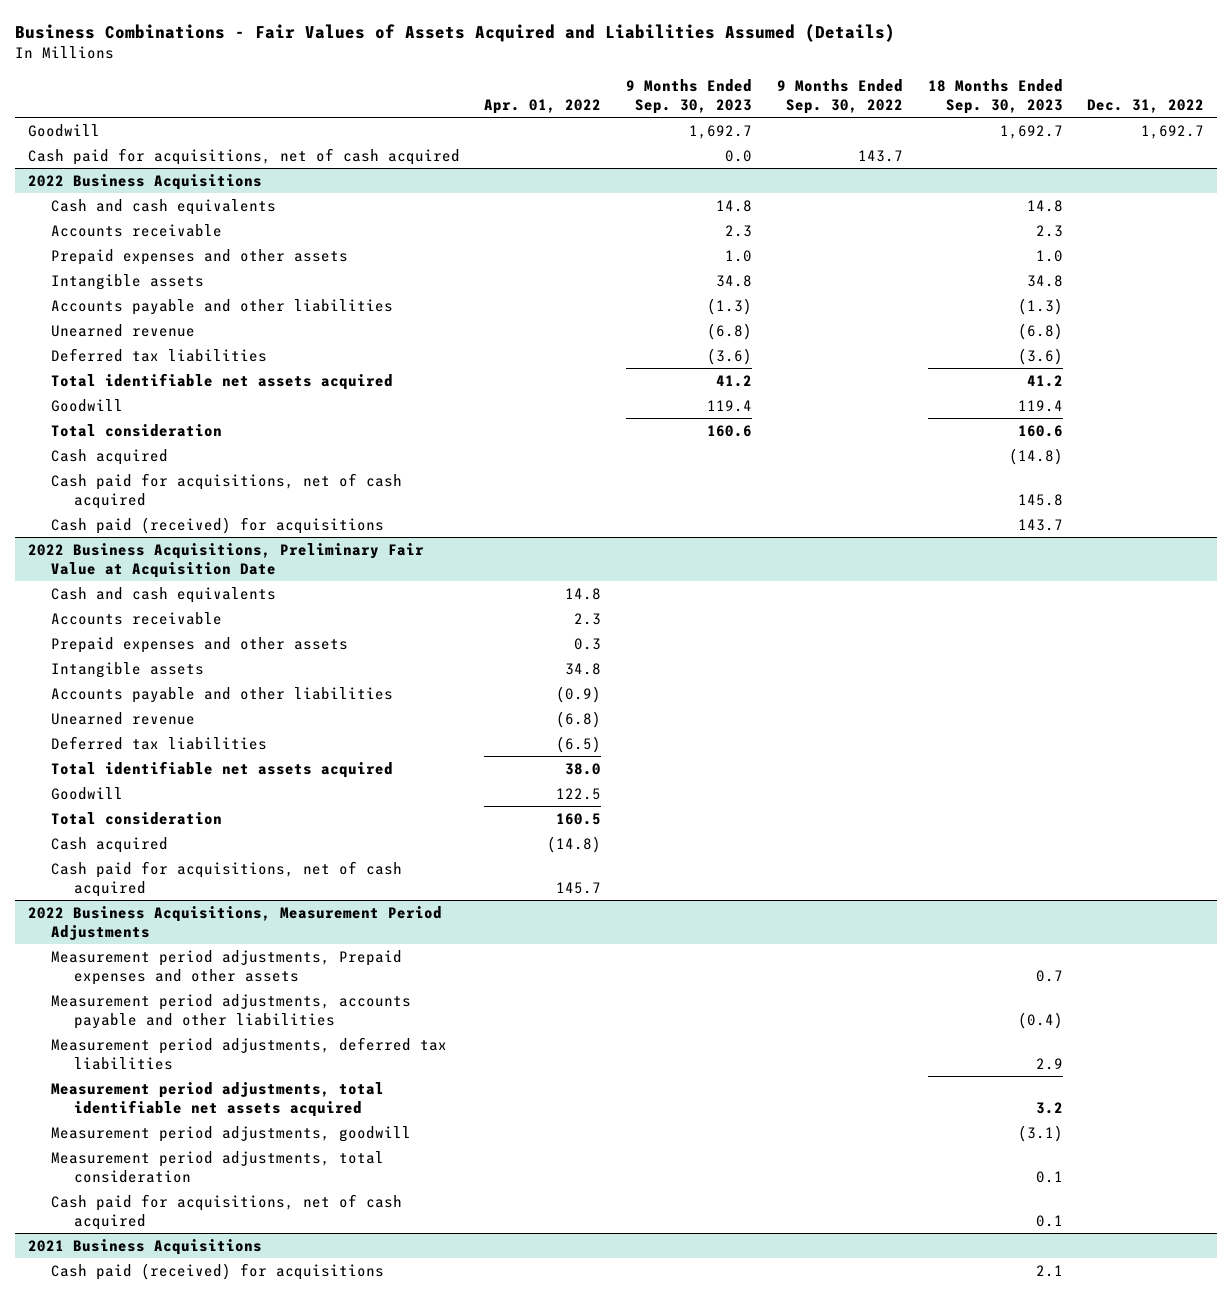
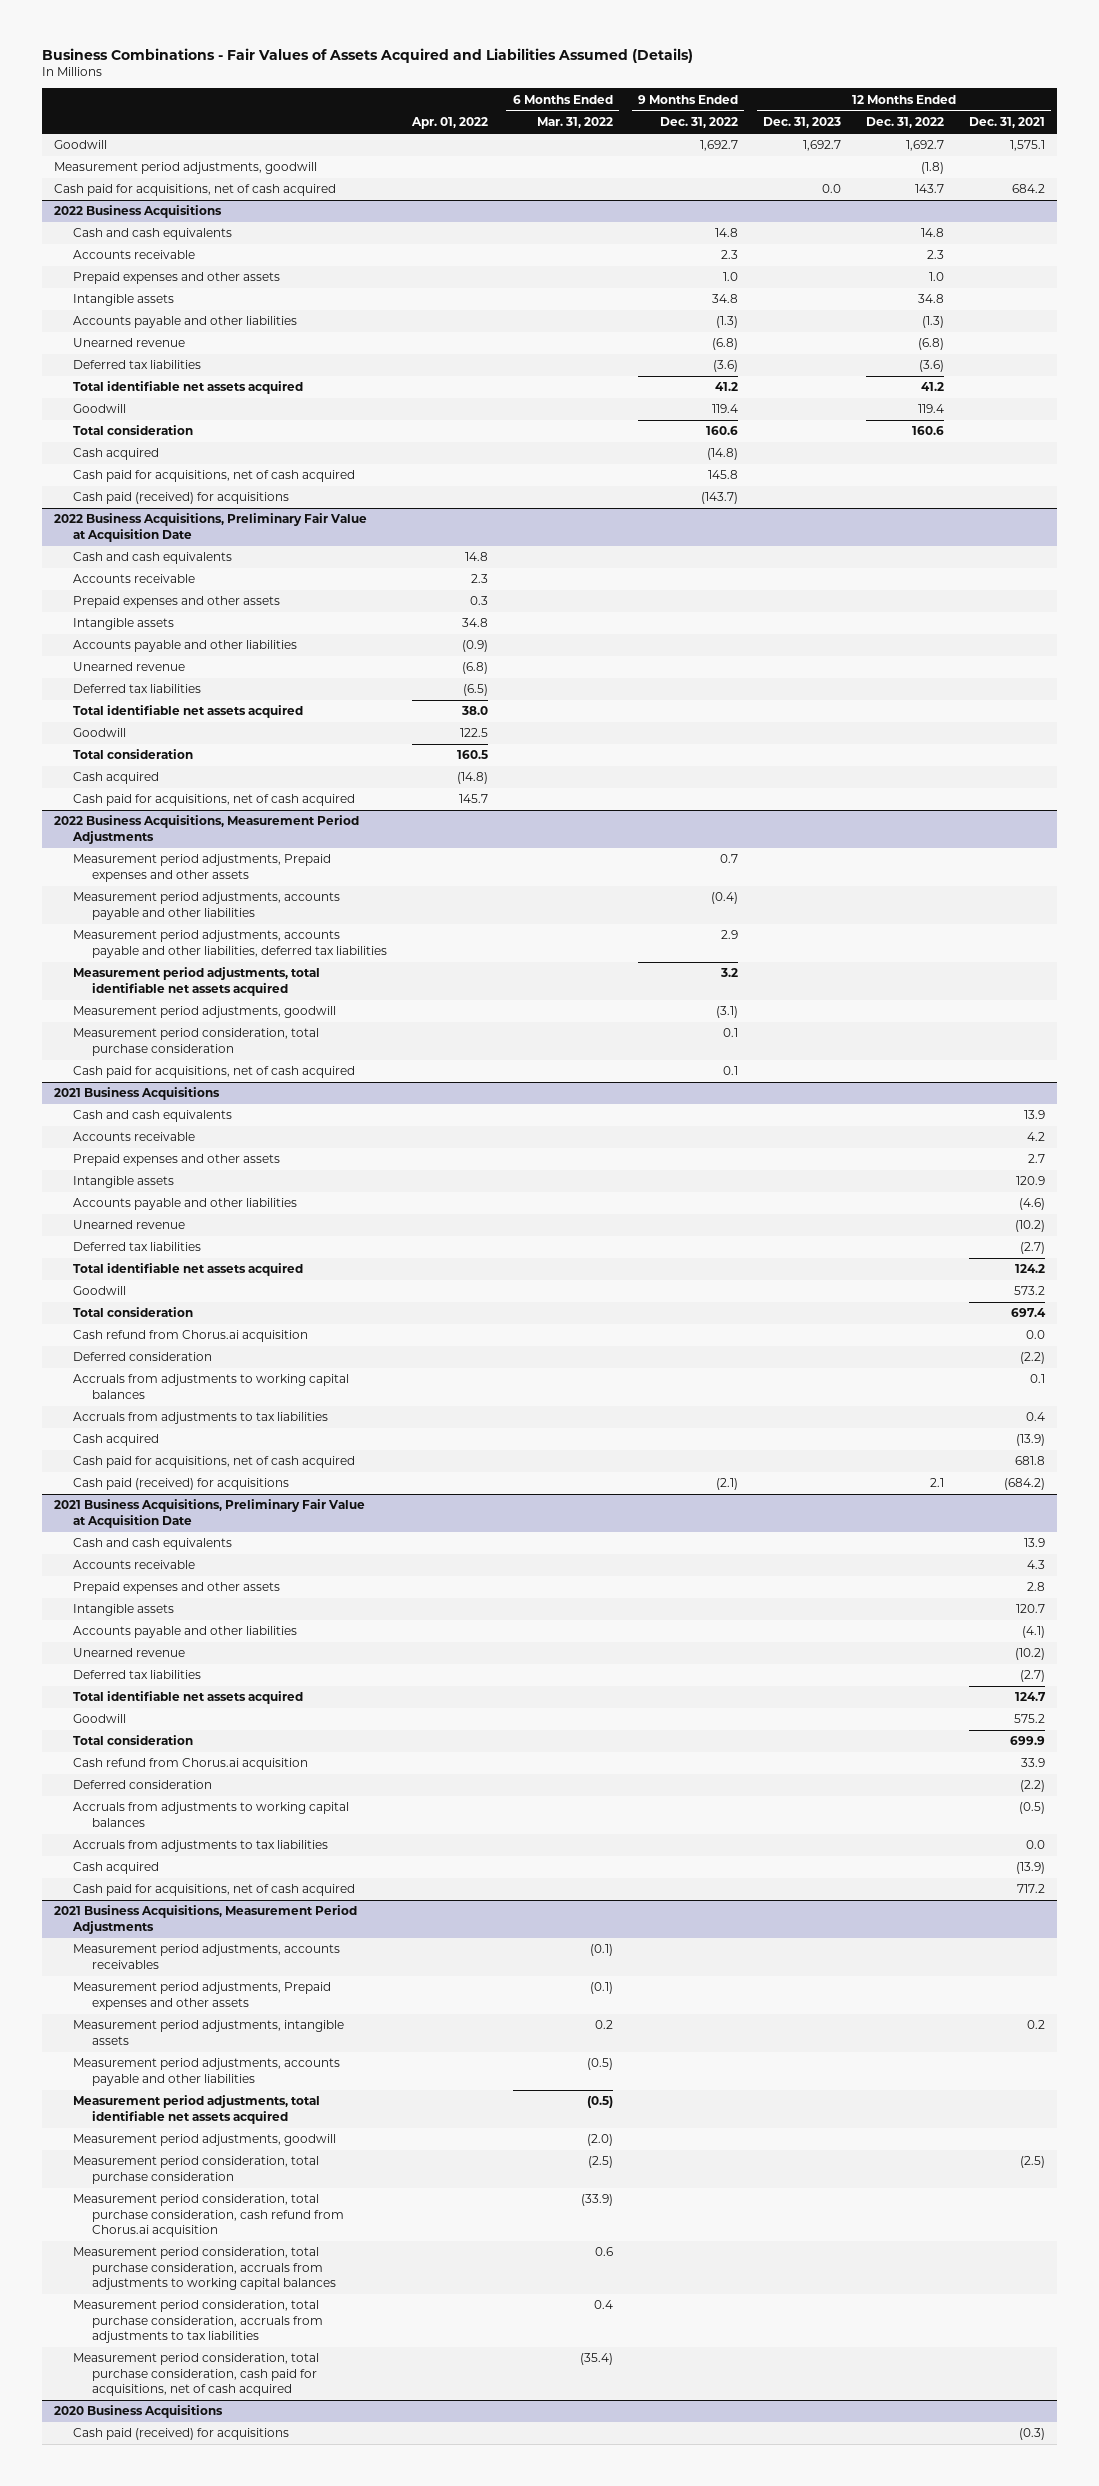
- | Apr. 01, 2022 | 9 Months Ended Sep. 30, 2023 | 9 Months Ended Sep. 30, 2022 | 18 Months Ended Sep. 30, 2023 | Dec. 31, 2022
+ | Apr. 01, 2022 | 6 Months Ended Mar. 31, 2022 | 9 Months Ended Dec. 31, 2022 | 12 Months Ended Dec. 31, 2023 | 12 Months Ended Dec. 31, 2022 | 12 Months Ended Dec. 31, 2021
+ Measurement period adjustments, goodwill | | | | | (1.8) |
@ 2022 Business Acquisitions, Measurement Period Adjustments
- Measurement period adjustments, deferred tax liabilities | | | | 2.9 |
+ Measurement period adjustments, accounts payable and other liabilities, deferred tax liabilities | | | 2.9 | | |
- Measurement period adjustments, total consideration | | | | 0.1 |
+ Measurement period consideration, total purchase consideration | | | 0.1 | | |
@ 2021 Business Acquisitions
+ Cash and cash equivalents | | | | | | 13.9
+ Accounts receivable | | | | | | 4.2
+ Prepaid expenses and other assets | | | | | | 2.7
+ Intangible assets | | | | | | 120.9
+ Accounts payable and other liabilities | | | | | | (4.6)
+ Unearned revenue | | | | | | (10.2)
+ Deferred tax liabilities | | | | | | (2.7)
+ Total identifiable net assets acquired | | | | | | 124.2
+ Goodwill | | | | | | 573.2
+ Total consideration | | | | | | 697.4
+ Cash refund from Chorus.ai acquisition | | | | | | 0.0
+ Deferred consideration | | | | | | (2.2)
+ Accruals from adjustments to working capital balances | | | | | | 0.1
+ Accruals from adjustments to tax liabilities | | | | | | 0.4
+ Cash acquired | | | | | | (13.9)
+ Cash paid for acquisitions, net of cash acquired | | | | | | 681.8
+ 2021 Business Acquisitions, Preliminary Fair Value at Acquisition Date
+ Cash and cash equivalents | | | | | | 13.9
+ Accounts receivable | | | | | | 4.3
+ Prepaid expenses and other assets | | | | | | 2.8
+ Intangible assets | | | | | | 120.7
+ Accounts payable and other liabilities | | | | | | (4.1)
+ Unearned revenue | | | | | | (10.2)
+ Deferred tax liabilities | | | | | | (2.7)
+ Total identifiable net assets acquired | | | | | | 124.7
+ Goodwill | | | | | | 575.2
+ Total consideration | | | | | | 699.9
+ Cash refund from Chorus.ai acquisition | | | | | | 33.9
+ Deferred consideration | | | | | | (2.2)
+ Accruals from adjustments to working capital balances | | | | | | (0.5)
+ Accruals from adjustments to tax liabilities | | | | | | 0.0
+ Cash acquired | | | | | | (13.9)
+ Cash paid for acquisitions, net of cash acquired | | | | | | 717.2
+ 2021 Business Acquisitions, Measurement Period Adjustments
+ Measurement period adjustments, accounts receivables | | (0.1) | | | |
+ Measurement period adjustments, Prepaid expenses and other assets | | (0.1) | | | |
+ Measurement period adjustments, intangible assets | | 0.2 | | | | 0.2
+ Measurement period adjustments, accounts payable and other liabilities | | (0.5) | | | |
+ Measurement period adjustments, total identifiable net assets acquired | | (0.5) | | | |
+ Measurement period adjustments, goodwill | | (2.0) | | | |
+ Measurement period consideration, total purchase consideration | | (2.5) | | | | (2.5)
+ Measurement period consideration, total purchase consideration, cash refund from Chorus.ai acquisition | | (33.9) | | | |
+ Measurement period consideration, total purchase consideration, accruals from adjustments to working capital balances | | 0.6 | | | |
+ Measurement period consideration, total purchase consideration, accruals from adjustments to tax liabilities | | 0.4 | | | |
+ Measurement period consideration, total purchase consideration, cash paid for acquisitions, net of cash acquired | | (35.4) | | | |
+ 2020 Business Acquisitions
+ Cash paid (received) for acquisitions | | | | | | (0.3)

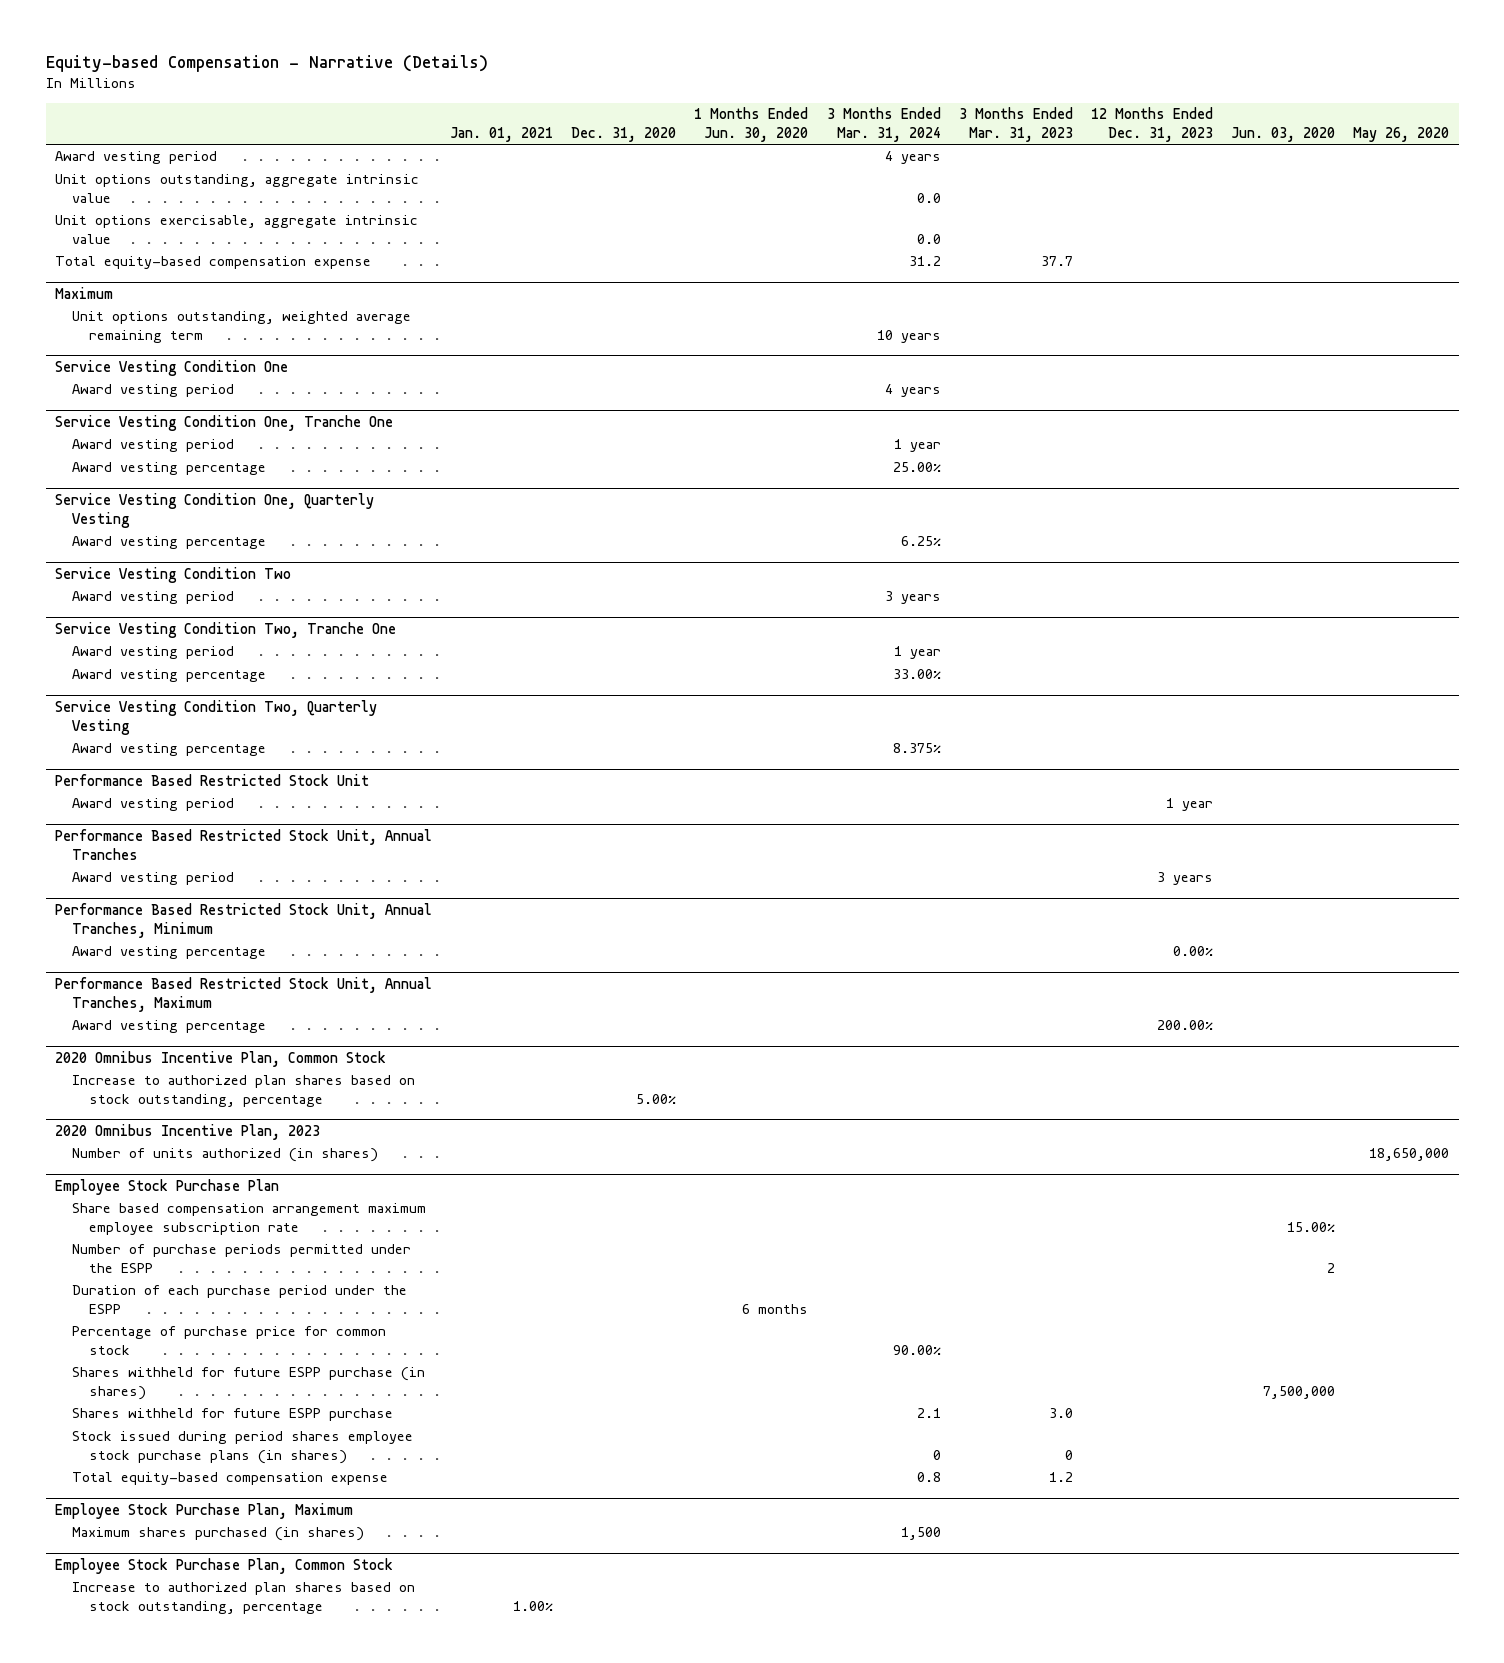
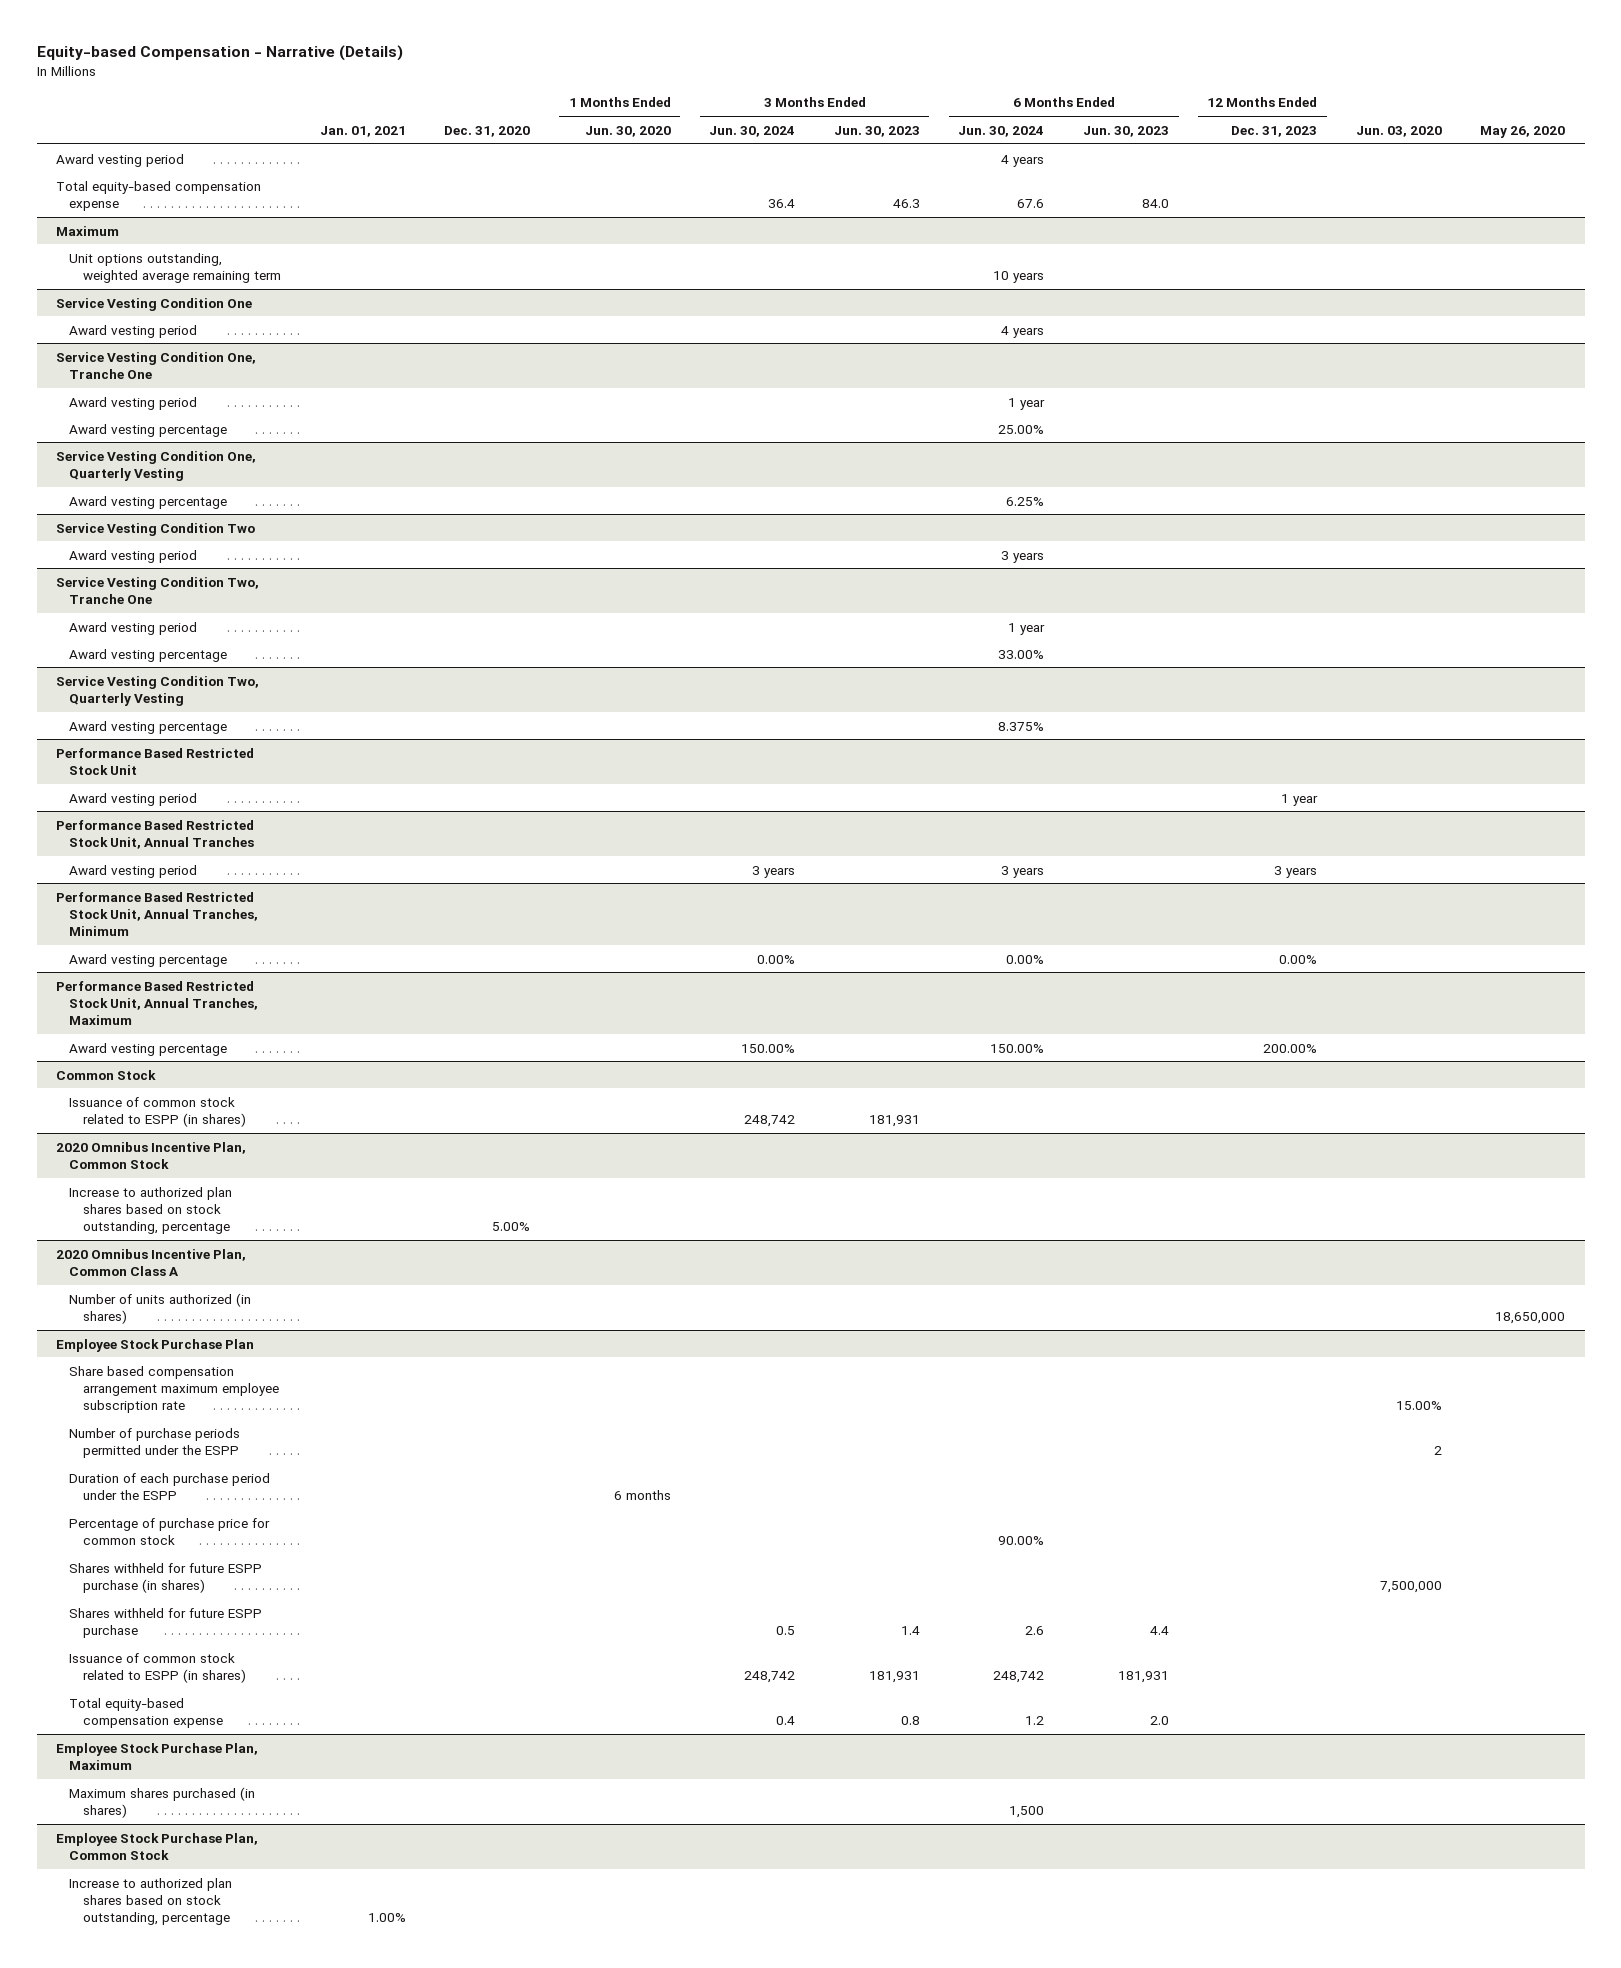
- | Jan. 01, 2021 | Dec. 31, 2020 | 1 Months Ended Jun. 30, 2020 | 3 Months Ended Mar. 31, 2024 | 3 Months Ended Mar. 31, 2023 | 12 Months Ended Dec. 31, 2023 | Jun. 03, 2020 | May 26, 2020
+ | Jan. 01, 2021 | Dec. 31, 2020 | 1 Months Ended Jun. 30, 2020 | 3 Months Ended Jun. 30, 2024 | 3 Months Ended Jun. 30, 2023 | 6 Months Ended Jun. 30, 2024 | 6 Months Ended Jun. 30, 2023 | 12 Months Ended Dec. 31, 2023 | Jun. 03, 2020 | May 26, 2020
- Unit options outstanding, aggregate intrinsic value | | | | 0.0 | | | |
- Unit options exercisable, aggregate intrinsic value | | | | 0.0 | | | |
+ Common Stock
+ Issuance of common stock related to ESPP (in shares) | | | | 248,742 | 181,931 | | | | |
- 2020 Omnibus Incentive Plan, 2023
+ 2020 Omnibus Incentive Plan, Common Class A
@ Employee Stock Purchase Plan
- Stock issued during period shares employee stock purchase plans (in shares) | | | | 0 | 0 | | |
+ Issuance of common stock related to ESPP (in shares) | | | | 248,742 | 181,931 | 248,742 | 181,931 | | |

